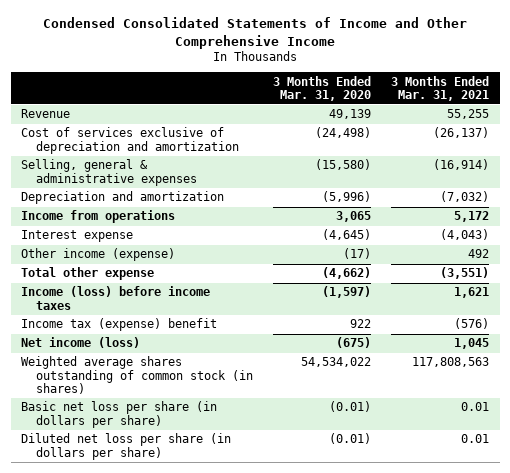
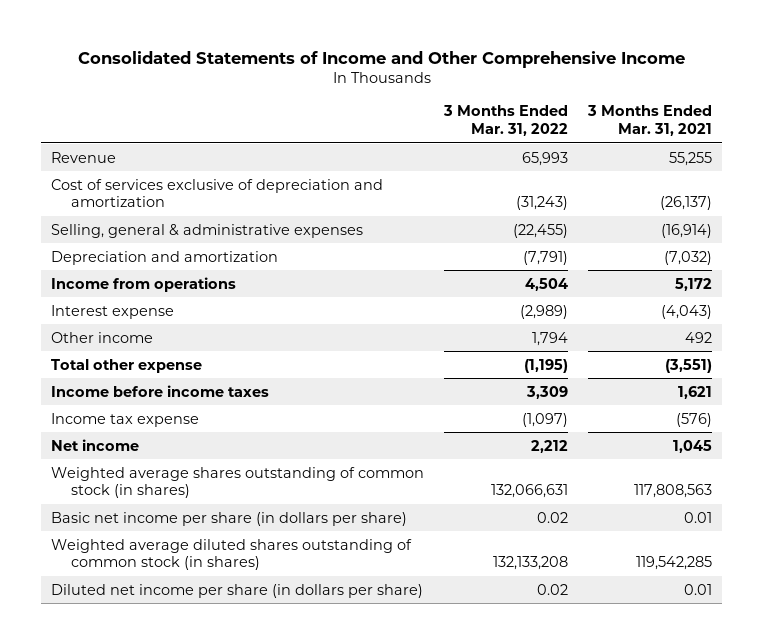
- Condensed Consolidated Statements of Income and Other Comprehensive Income
+ Consolidated Statements of Income and Other Comprehensive Income
- | 3 Months Ended Mar. 31, 2020 | 3 Months Ended Mar. 31, 2021
+ | 3 Months Ended Mar. 31, 2022 | 3 Months Ended Mar. 31, 2021
- Other income (expense) | (17) | 492
+ Other income | 1,794 | 492
- Income (loss) before income taxes | (1,597) | 1,621
- Income tax (expense) benefit | 922 | (576)
- Net income (loss) | (675) | 1,045
+ Income before income taxes | 3,309 | 1,621
+ Income tax expense | (1,097) | (576)
+ Net income | 2,212 | 1,045
- Basic net loss per share (in dollars per share) | (0.01) | 0.01
- Diluted net loss per share (in dollars per share) | (0.01) | 0.01
+ Basic net income per share (in dollars per share) | 0.02 | 0.01
+ Weighted average diluted shares outstanding of common stock (in shares) | 132,133,208 | 119,542,285
+ Diluted net income per share (in dollars per share) | 0.02 | 0.01

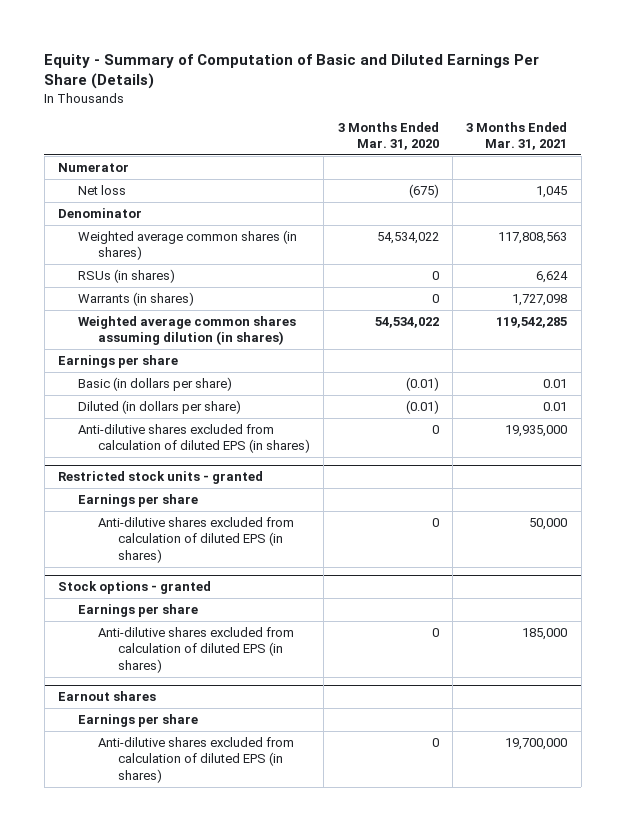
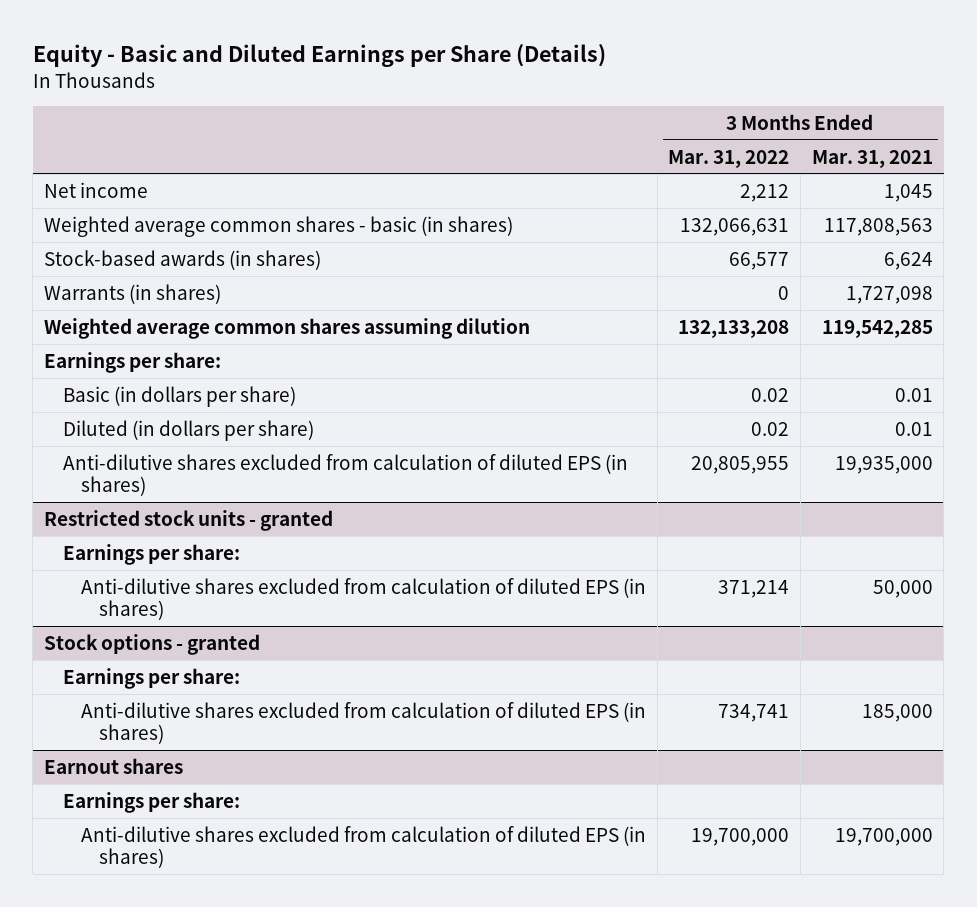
- Equity - Summary of Computation of Basic and Diluted Earnings Per Share (Details)
+ Equity - Basic and Diluted Earnings per Share (Details)
- | 3 Months Ended Mar. 31, 2020 | 3 Months Ended Mar. 31, 2021
+ | 3 Months Ended Mar. 31, 2022 | 3 Months Ended Mar. 31, 2021
- Numerator
- Net loss | (675) | 1,045
- Denominator
- Weighted average common shares (in shares) | 54,534,022 | 117,808,563
- RSUs (in shares) | 0 | 6,624
+ Net income | 2,212 | 1,045
+ Weighted average common shares - basic (in shares) | 132,066,631 | 117,808,563
+ Stock-based awards (in shares) | 66,577 | 6,624
- Weighted average common shares assuming dilution (in shares) | 54,534,022 | 119,542,285
- Earnings per share
+ Weighted average common shares assuming dilution | 132,133,208 | 119,542,285
+ Earnings per share:
@ Restricted stock units - granted
- Earnings per share
+ Earnings per share:
@ Stock options - granted
- Earnings per share
+ Earnings per share:
@ Earnout shares
- Earnings per share
+ Earnings per share:

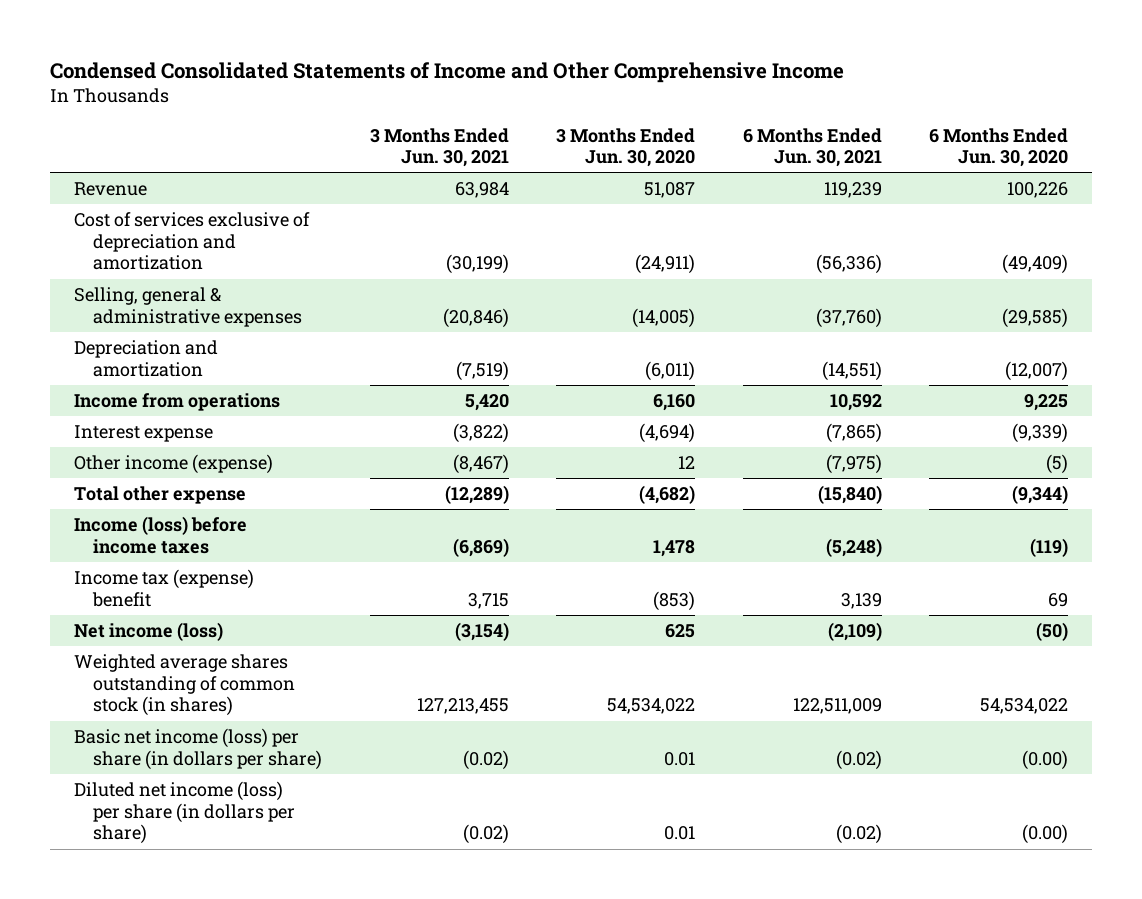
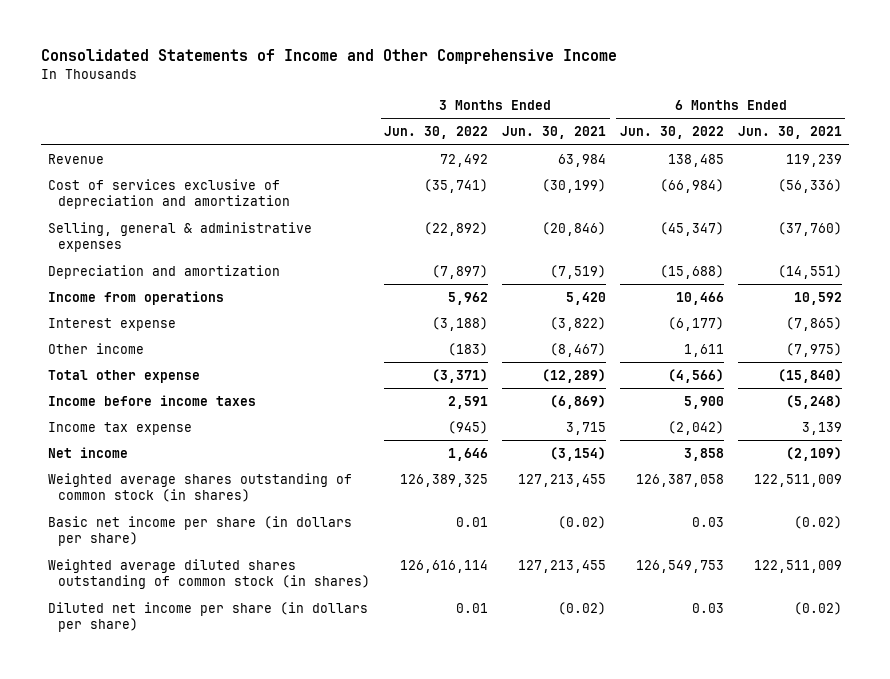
- Condensed Consolidated Statements of Income and Other Comprehensive Income
+ Consolidated Statements of Income and Other Comprehensive Income
- | 3 Months Ended Jun. 30, 2021 | 3 Months Ended Jun. 30, 2020 | 6 Months Ended Jun. 30, 2021 | 6 Months Ended Jun. 30, 2020
+ | 3 Months Ended Jun. 30, 2022 | 3 Months Ended Jun. 30, 2021 | 6 Months Ended Jun. 30, 2022 | 6 Months Ended Jun. 30, 2021
- Other income (expense) | (8,467) | 12 | (7,975) | (5)
+ Other income | (183) | (8,467) | 1,611 | (7,975)
- Income (loss) before income taxes | (6,869) | 1,478 | (5,248) | (119)
- Income tax (expense) benefit | 3,715 | (853) | 3,139 | 69
- Net income (loss) | (3,154) | 625 | (2,109) | (50)
+ Income before income taxes | 2,591 | (6,869) | 5,900 | (5,248)
+ Income tax expense | (945) | 3,715 | (2,042) | 3,139
+ Net income | 1,646 | (3,154) | 3,858 | (2,109)
- Basic net income (loss) per share (in dollars per share) | (0.02) | 0.01 | (0.02) | (0.00)
- Diluted net income (loss) per share (in dollars per share) | (0.02) | 0.01 | (0.02) | (0.00)
+ Basic net income per share (in dollars per share) | 0.01 | (0.02) | 0.03 | (0.02)
+ Weighted average diluted shares outstanding of common stock (in shares) | 126,616,114 | 127,213,455 | 126,549,753 | 122,511,009
+ Diluted net income per share (in dollars per share) | 0.01 | (0.02) | 0.03 | (0.02)

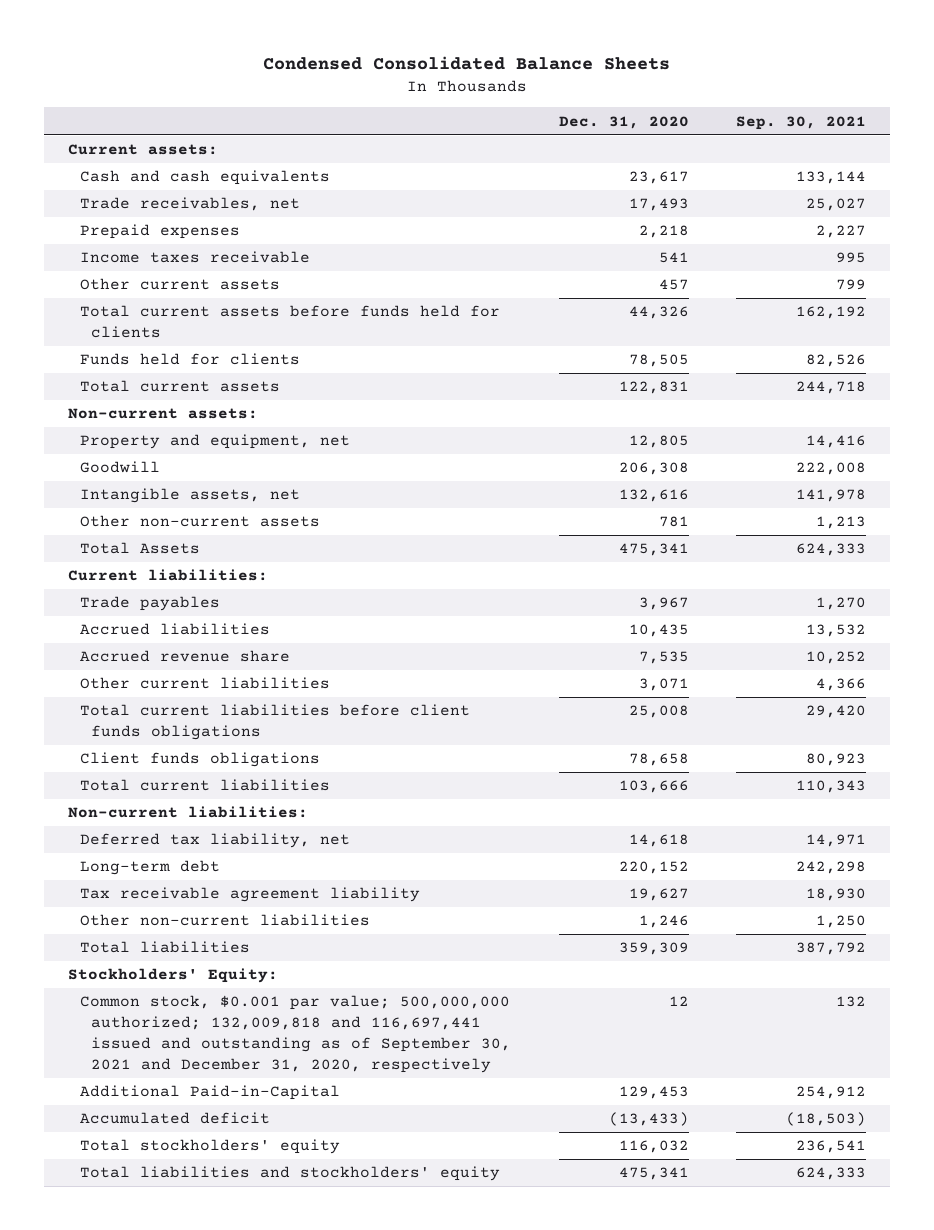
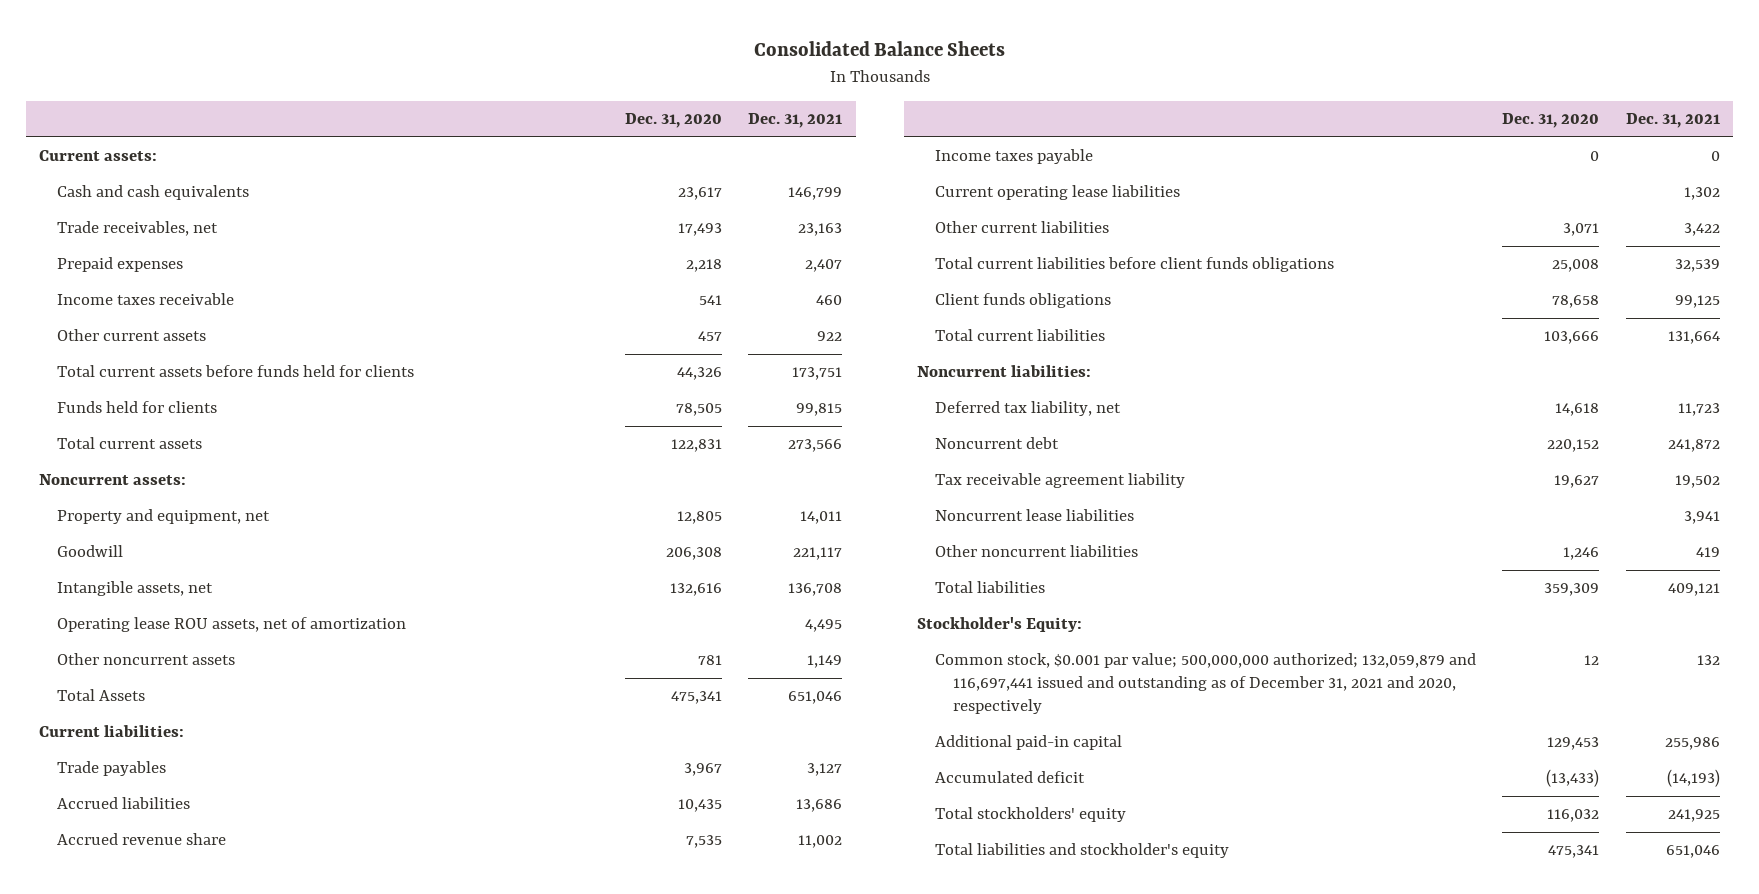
- Condensed Consolidated Balance Sheets
+ Consolidated Balance Sheets
- | Dec. 31, 2020 | Sep. 30, 2021
+ | Dec. 31, 2020 | Dec. 31, 2021
- Non-current assets:
+ Noncurrent assets:
- Other non-current assets | 781 | 1,213
+ Operating lease ROU assets, net of amortization | | 4,495
+ Other noncurrent assets | 781 | 1,149
+ Income taxes payable | 0 | 0
+ Current operating lease liabilities | | 1,302
- Non-current liabilities:
+ Noncurrent liabilities:
- Long-term debt | 220,152 | 242,298
+ Noncurrent debt | 220,152 | 241,872
- Other non-current liabilities | 1,246 | 1,250
+ Noncurrent lease liabilities | | 3,941
+ Other noncurrent liabilities | 1,246 | 419
- Stockholders' Equity:
- Common stock, $0.001 par value; 500,000,000 authorized; 132,009,818 and 116,697,441 issued and outstanding as of September 30, 2021 and December 31, 2020, respectively | 12 | 132
- Additional Paid-in-Capital | 129,453 | 254,912
+ Stockholder's Equity:
+ Common stock, $0.001 par value; 500,000,000 authorized; 132,059,879 and 116,697,441 issued and outstanding as of December 31, 2021 and 2020, respectively | 12 | 132
+ Additional paid-in capital | 129,453 | 255,986
- Total liabilities and stockholders' equity | 475,341 | 624,333
+ Total liabilities and stockholder's equity | 475,341 | 651,046

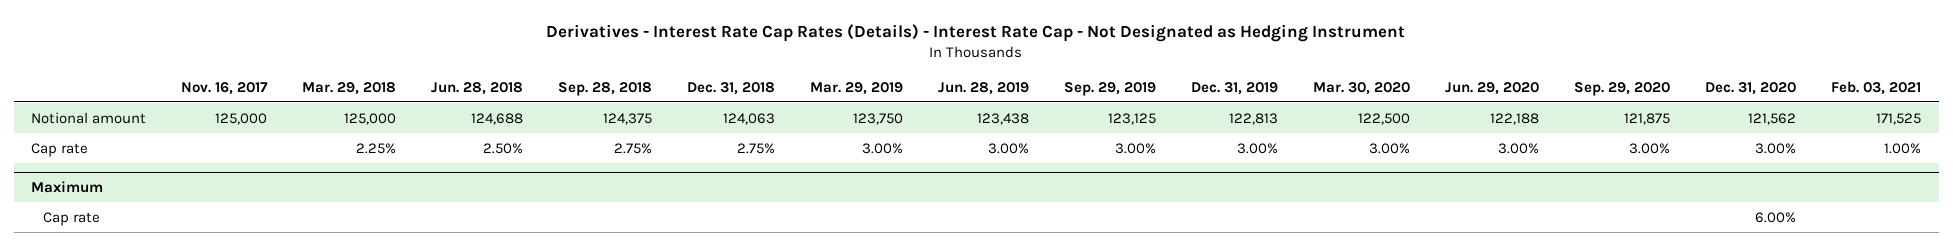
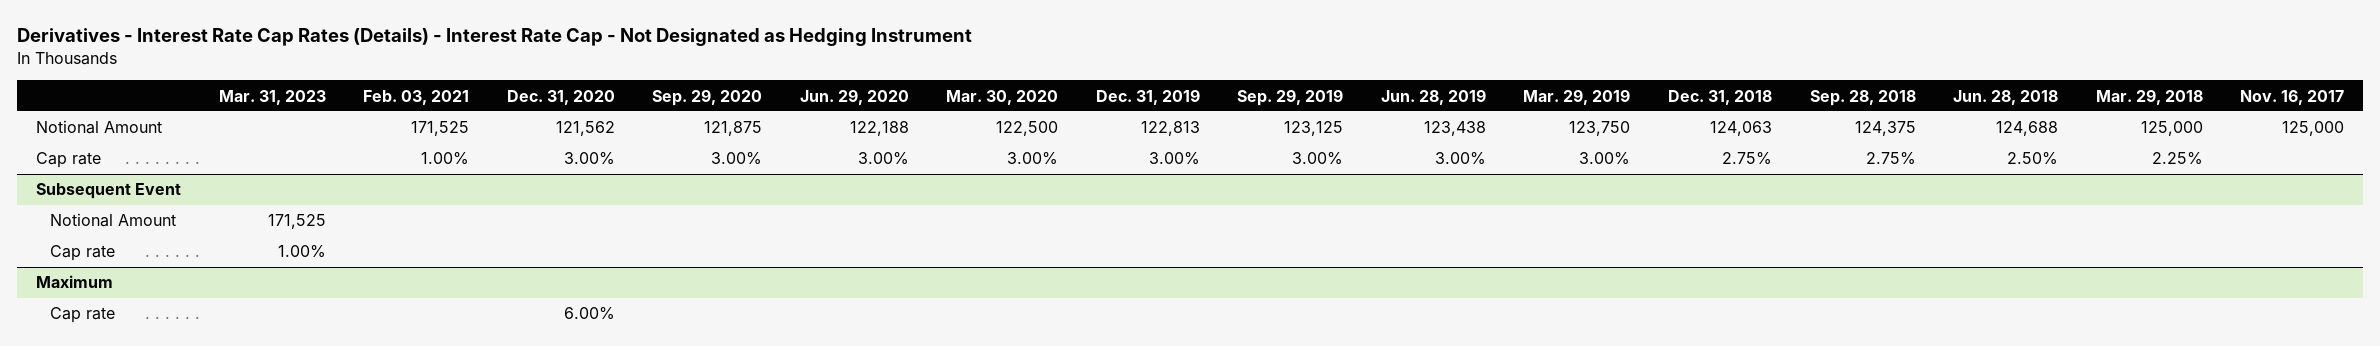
- | Nov. 16, 2017 | Mar. 29, 2018 | Jun. 28, 2018 | Sep. 28, 2018 | Dec. 31, 2018 | Mar. 29, 2019 | Jun. 28, 2019 | Sep. 29, 2019 | Dec. 31, 2019 | Mar. 30, 2020 | Jun. 29, 2020 | Sep. 29, 2020 | Dec. 31, 2020 | Feb. 03, 2021
+ | Mar. 31, 2023 | Feb. 03, 2021 | Dec. 31, 2020 | Sep. 29, 2020 | Jun. 29, 2020 | Mar. 30, 2020 | Dec. 31, 2019 | Sep. 29, 2019 | Jun. 28, 2019 | Mar. 29, 2019 | Dec. 31, 2018 | Sep. 28, 2018 | Jun. 28, 2018 | Mar. 29, 2018 | Nov. 16, 2017
- Notional amount | 125,000 | 125,000 | 124,688 | 124,375 | 124,063 | 123,750 | 123,438 | 123,125 | 122,813 | 122,500 | 122,188 | 121,875 | 121,562 | 171,525
+ Notional Amount | | 171,525 | 121,562 | 121,875 | 122,188 | 122,500 | 122,813 | 123,125 | 123,438 | 123,750 | 124,063 | 124,375 | 124,688 | 125,000 | 125,000
+ Subsequent Event
+ Notional Amount | 171,525 | | | | | | | | | | | | | |
+ Cap rate | 1.00% | | | | | | | | | | | | | |

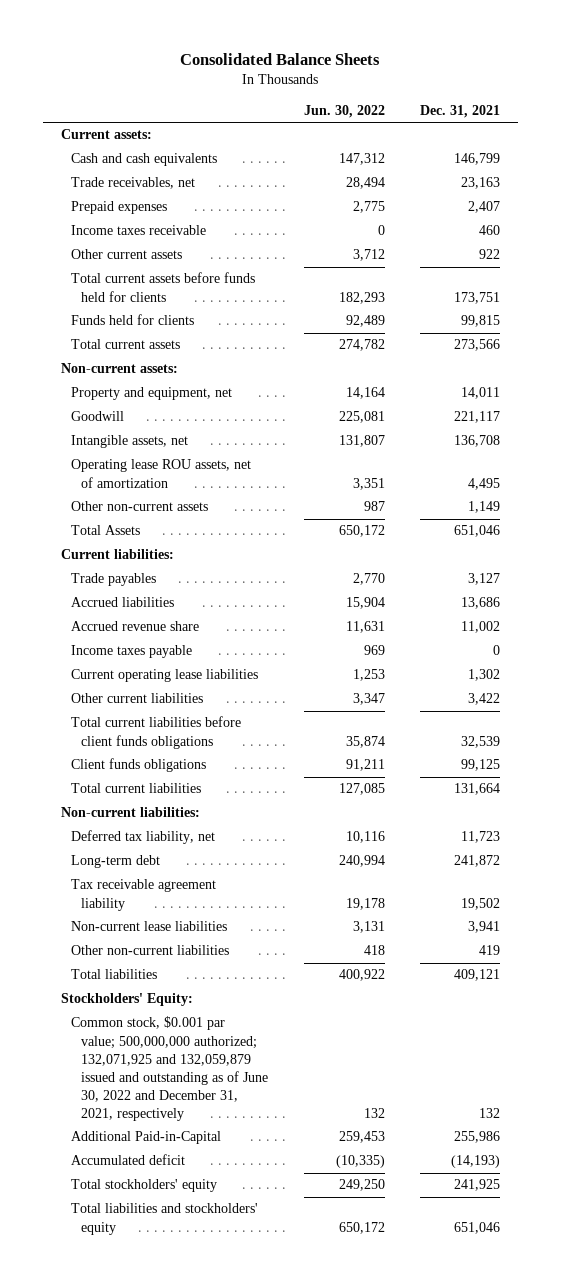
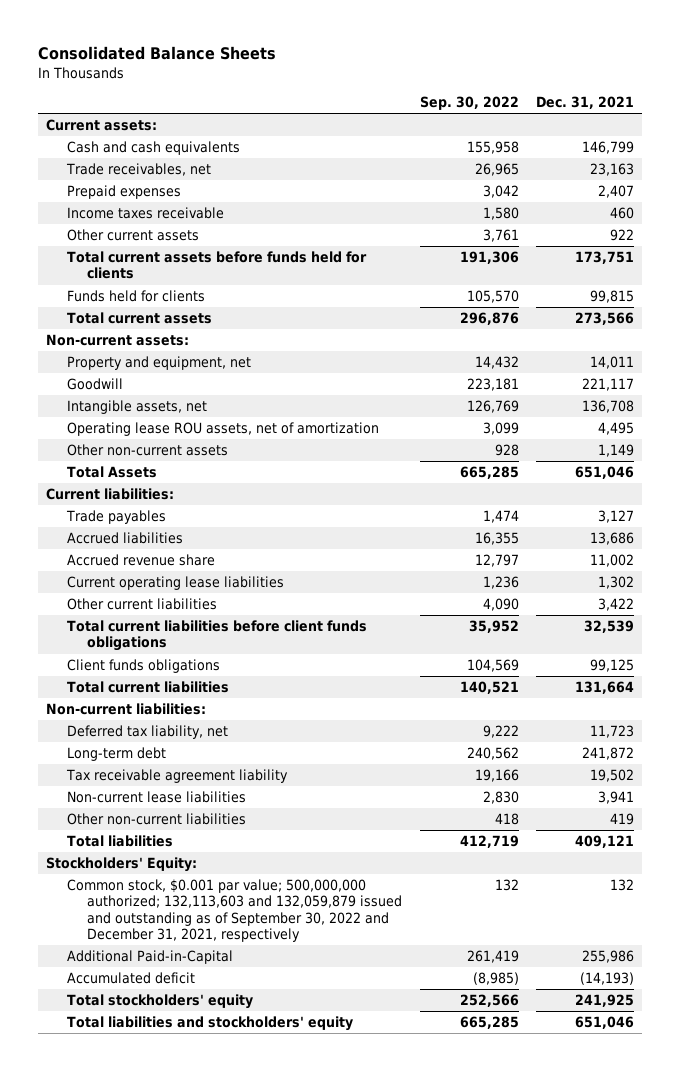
- | Jun. 30, 2022 | Dec. 31, 2021
+ | Sep. 30, 2022 | Dec. 31, 2021
- Income taxes payable | 969 | 0
- Common stock, $0.001 par value; 500,000,000 authorized; 132,071,925 and 132,059,879 issued and outstanding as of June 30, 2022 and December 31, 2021, respectively | 132 | 132
+ Common stock, $0.001 par value; 500,000,000 authorized; 132,113,603 and 132,059,879 issued and outstanding as of September 30, 2022 and December 31, 2021, respectively | 132 | 132

